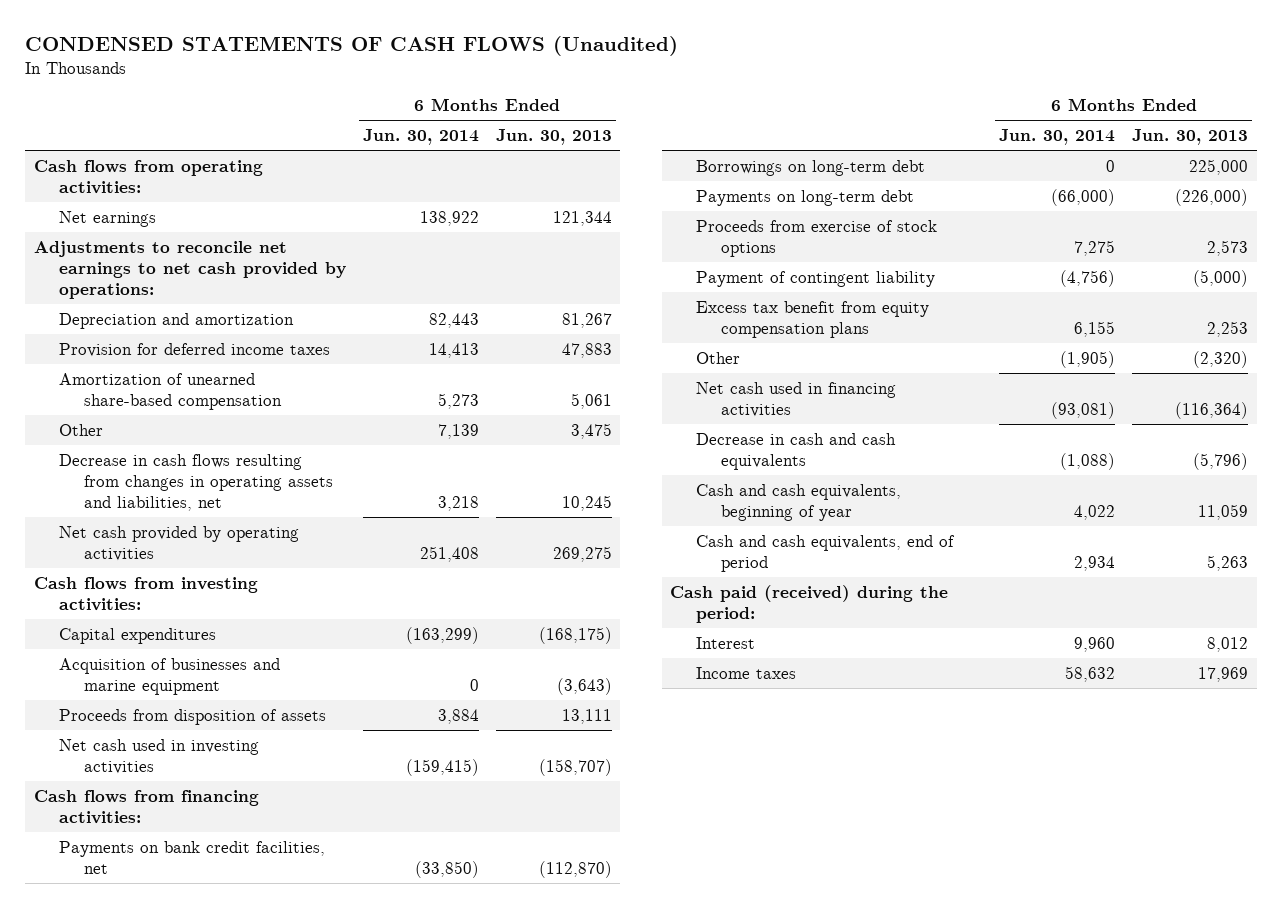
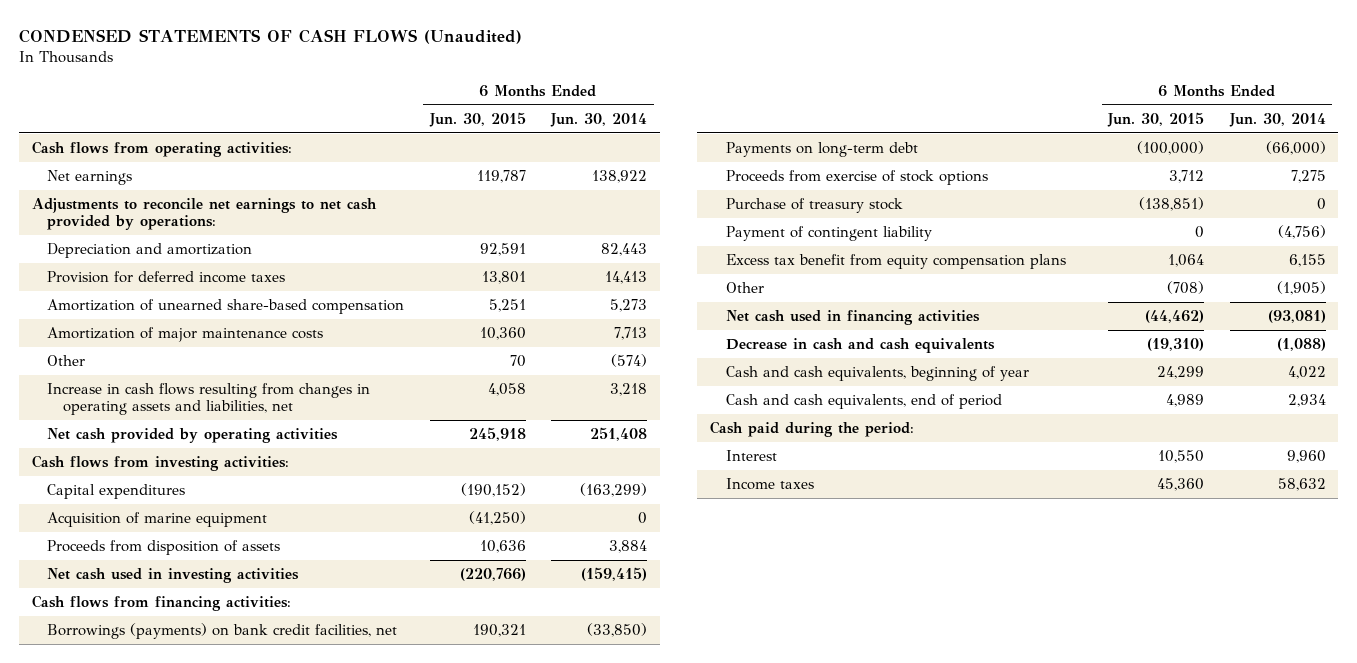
- | 6 Months Ended Jun. 30, 2014 | 6 Months Ended Jun. 30, 2013
+ | 6 Months Ended Jun. 30, 2015 | 6 Months Ended Jun. 30, 2014
- Other | 7,139 | 3,475
- Decrease in cash flows resulting from changes in operating assets and liabilities, net | 3,218 | 10,245
+ Amortization of major maintenance costs | 10,360 | 7,713
+ Other | 70 | (574)
+ Increase in cash flows resulting from changes in operating assets and liabilities, net | 4,058 | 3,218
- Acquisition of businesses and marine equipment | 0 | (3,643)
+ Acquisition of marine equipment | (41,250) | 0
- Payments on bank credit facilities, net | (33,850) | (112,870)
- Borrowings on long-term debt | 0 | 225,000
+ Borrowings (payments) on bank credit facilities, net | 190,321 | (33,850)
+ Purchase of treasury stock | (138,851) | 0
- Cash paid (received) during the period:
+ Cash paid during the period:

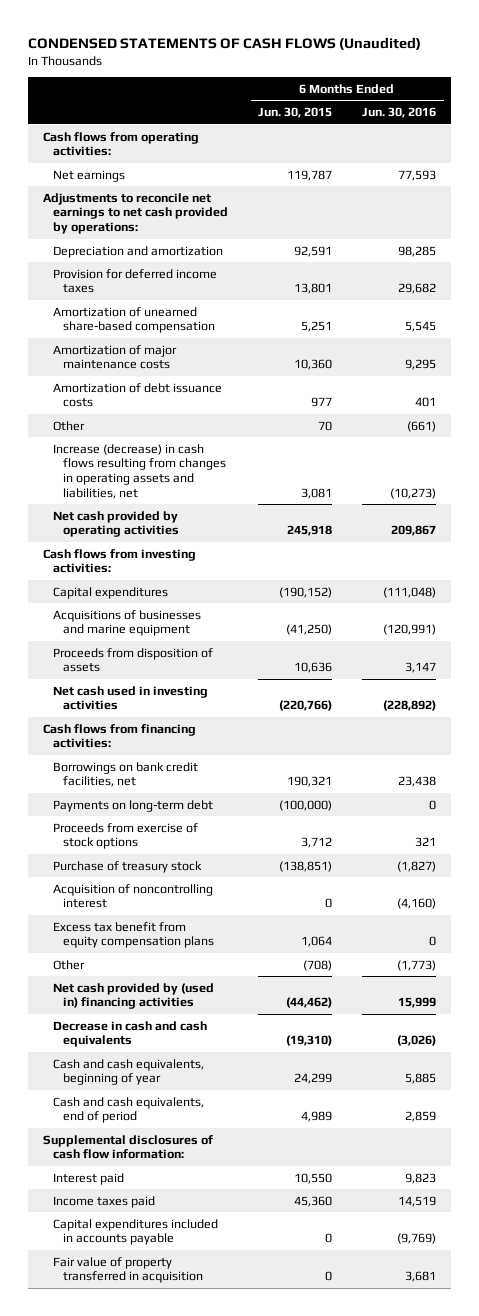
- | 6 Months Ended Jun. 30, 2015 | 6 Months Ended Jun. 30, 2014
+ | 6 Months Ended Jun. 30, 2015 | 6 Months Ended Jun. 30, 2016
+ Amortization of debt issuance costs | 977 | 401
- Increase in cash flows resulting from changes in operating assets and liabilities, net | 4,058 | 3,218
+ Increase (decrease) in cash flows resulting from changes in operating assets and liabilities, net | 3,081 | (10,273)
- Acquisition of marine equipment | (41,250) | 0
+ Acquisitions of businesses and marine equipment | (41,250) | (120,991)
- Borrowings (payments) on bank credit facilities, net | 190,321 | (33,850)
+ Borrowings on bank credit facilities, net | 190,321 | 23,438
- Payment of contingent liability | 0 | (4,756)
+ Acquisition of noncontrolling interest | 0 | (4,160)
- Net cash used in financing activities | (44,462) | (93,081)
+ Net cash provided by (used in) financing activities | (44,462) | 15,999
- Cash paid during the period:
- Interest | 10,550 | 9,960
- Income taxes | 45,360 | 58,632
+ Supplemental disclosures of cash flow information:
+ Interest paid | 10,550 | 9,823
+ Income taxes paid | 45,360 | 14,519
+ Capital expenditures included in accounts payable | 0 | (9,769)
+ Fair value of property transferred in acquisition | 0 | 3,681

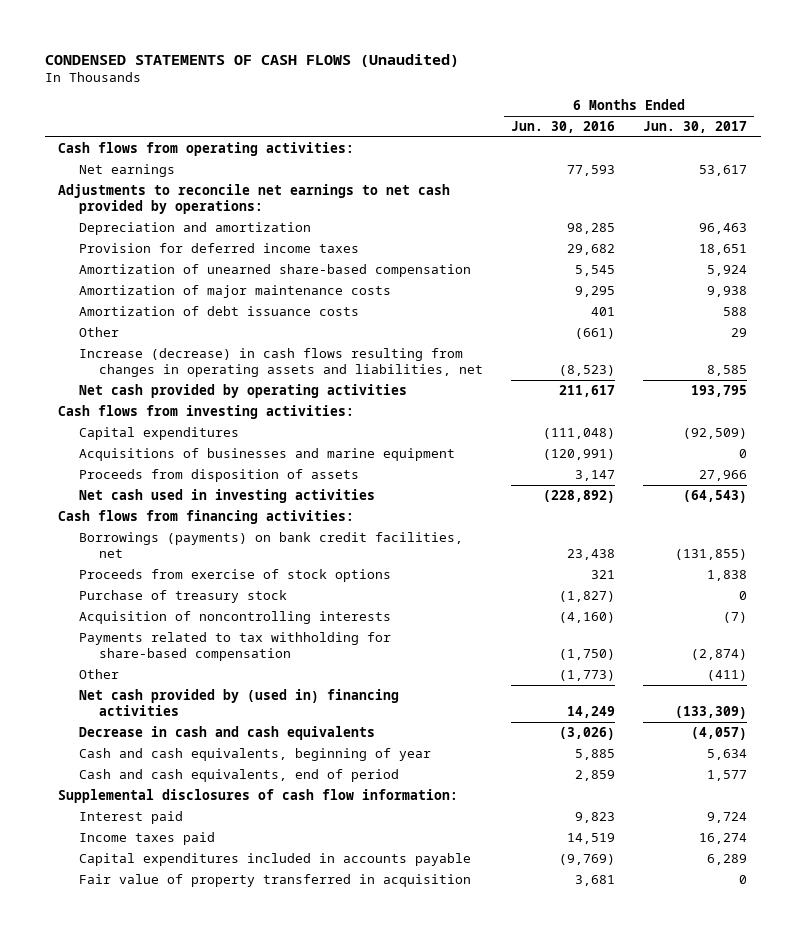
- | 6 Months Ended Jun. 30, 2015 | 6 Months Ended Jun. 30, 2016
+ | 6 Months Ended Jun. 30, 2016 | 6 Months Ended Jun. 30, 2017
- Increase (decrease) in cash flows resulting from changes in operating assets and liabilities, net | 3,081 | (10,273)
- Net cash provided by operating activities | 245,918 | 209,867
+ Increase (decrease) in cash flows resulting from changes in operating assets and liabilities, net | (8,523) | 8,585
+ Net cash provided by operating activities | 211,617 | 193,795
- Borrowings on bank credit facilities, net | 190,321 | 23,438
- Payments on long-term debt | (100,000) | 0
+ Borrowings (payments) on bank credit facilities, net | 23,438 | (131,855)
- Acquisition of noncontrolling interest | 0 | (4,160)
- Excess tax benefit from equity compensation plans | 1,064 | 0
+ Acquisition of noncontrolling interests | (4,160) | (7)
+ Payments related to tax withholding for share-based compensation | (1,750) | (2,874)
- Net cash provided by (used in) financing activities | (44,462) | 15,999
+ Net cash provided by (used in) financing activities | 14,249 | (133,309)

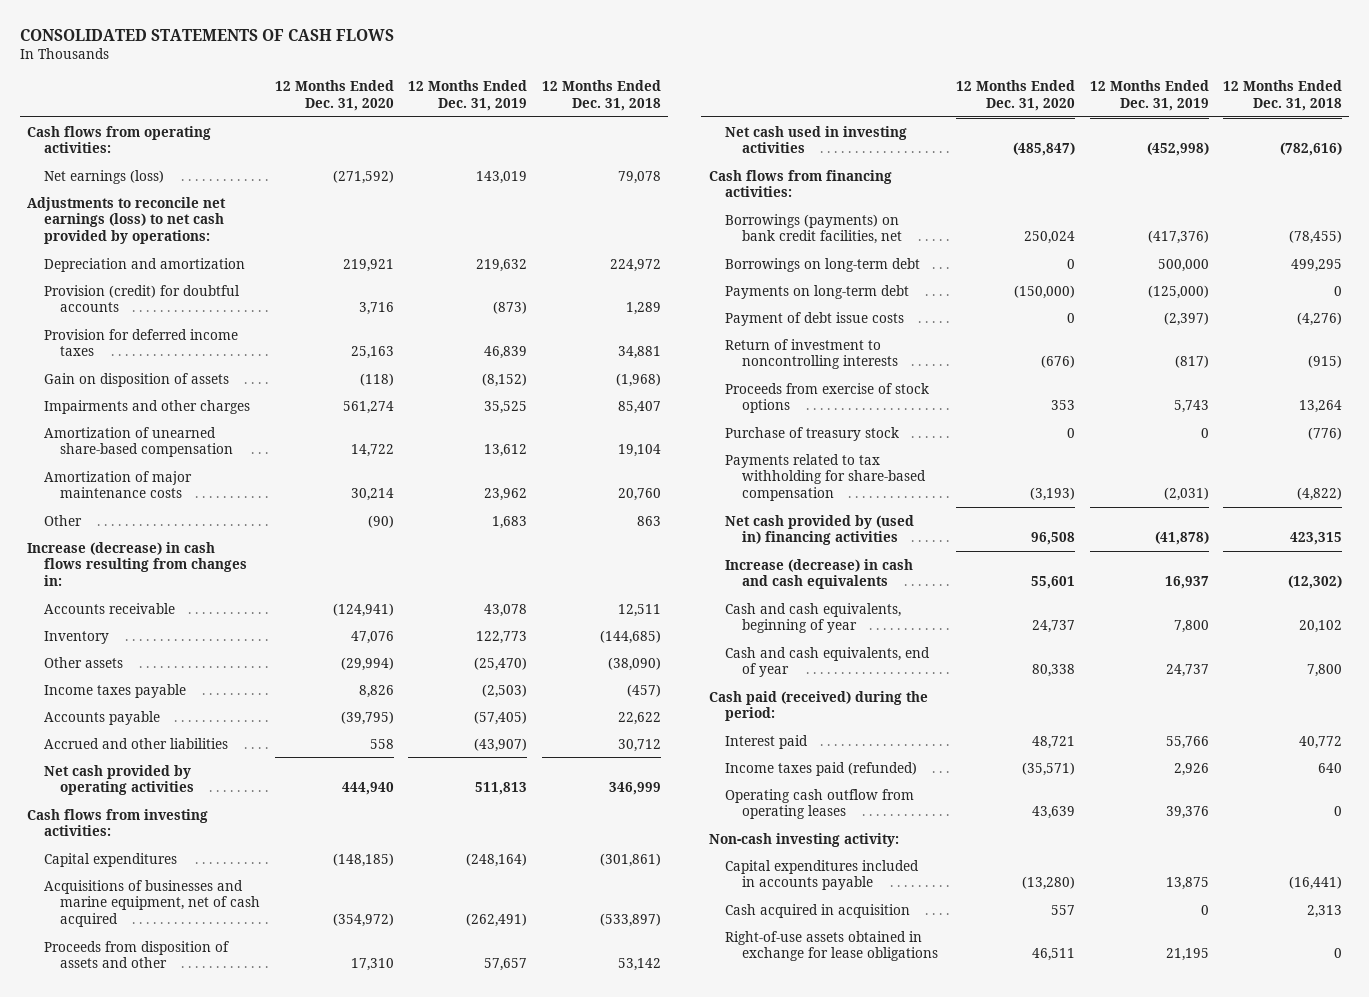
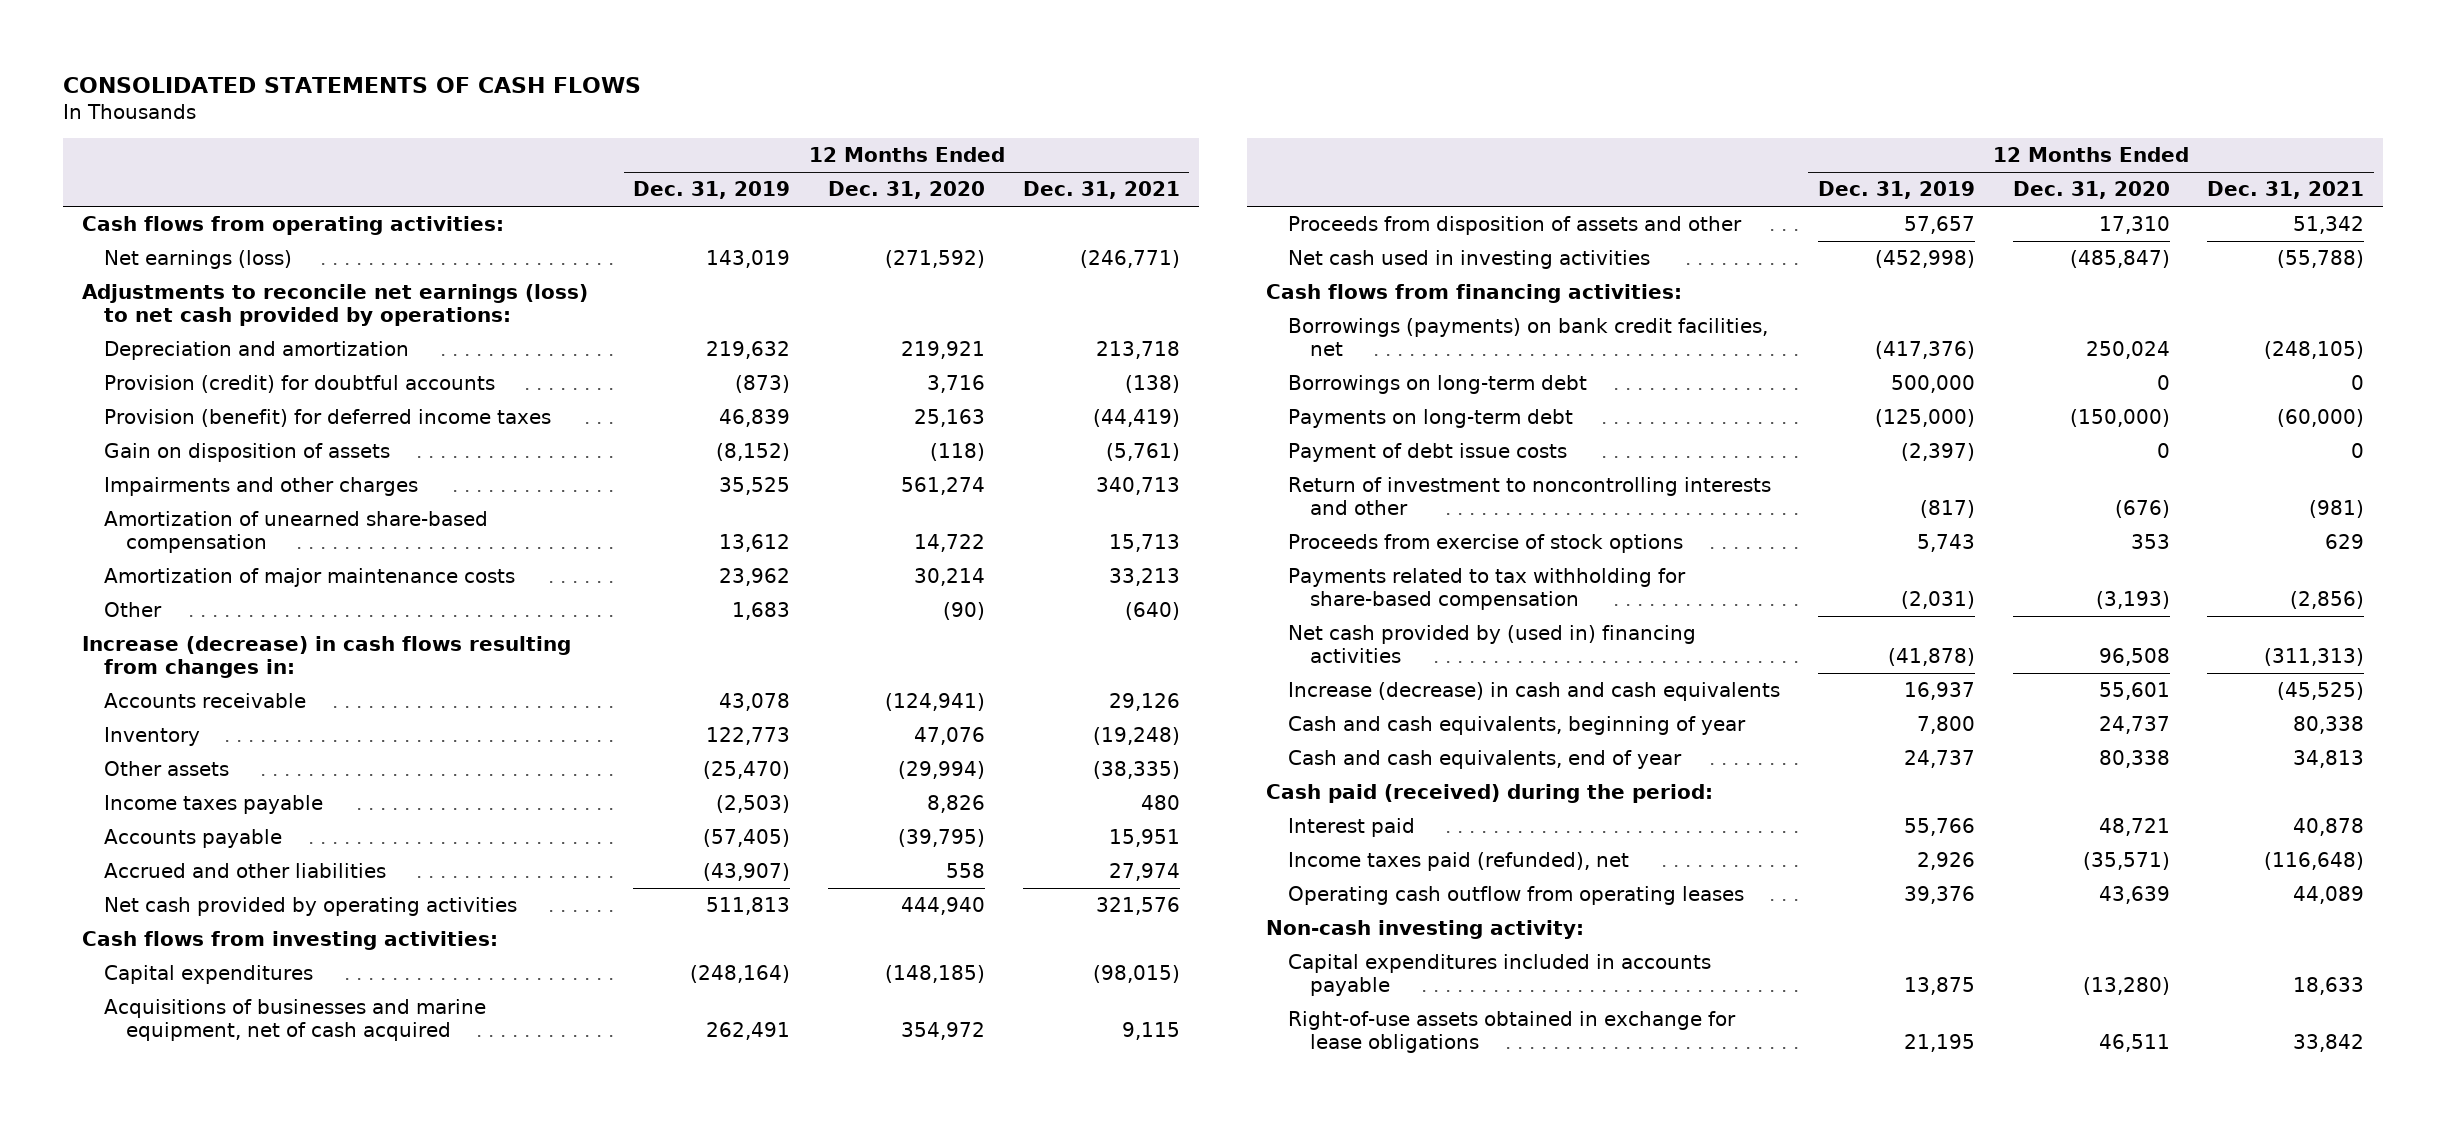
- | 12 Months Ended Dec. 31, 2020 | 12 Months Ended Dec. 31, 2019 | 12 Months Ended Dec. 31, 2018
+ | 12 Months Ended Dec. 31, 2019 | 12 Months Ended Dec. 31, 2020 | 12 Months Ended Dec. 31, 2021
- Provision for deferred income taxes | 25,163 | 46,839 | 34,881
+ Provision (benefit) for deferred income taxes | 46,839 | 25,163 | (44,419)
- Acquisitions of businesses and marine equipment, net of cash acquired | (354,972) | (262,491) | (533,897)
+ Acquisitions of businesses and marine equipment, net of cash acquired | 262,491 | 354,972 | 9,115
- Return of investment to noncontrolling interests | (676) | (817) | (915)
+ Return of investment to noncontrolling interests and other | (817) | (676) | (981)
- Purchase of treasury stock | 0 | 0 | (776)
- Income taxes paid (refunded) | (35,571) | 2,926 | 640
+ Income taxes paid (refunded), net | 2,926 | (35,571) | (116,648)
- Cash acquired in acquisition | 557 | 0 | 2,313

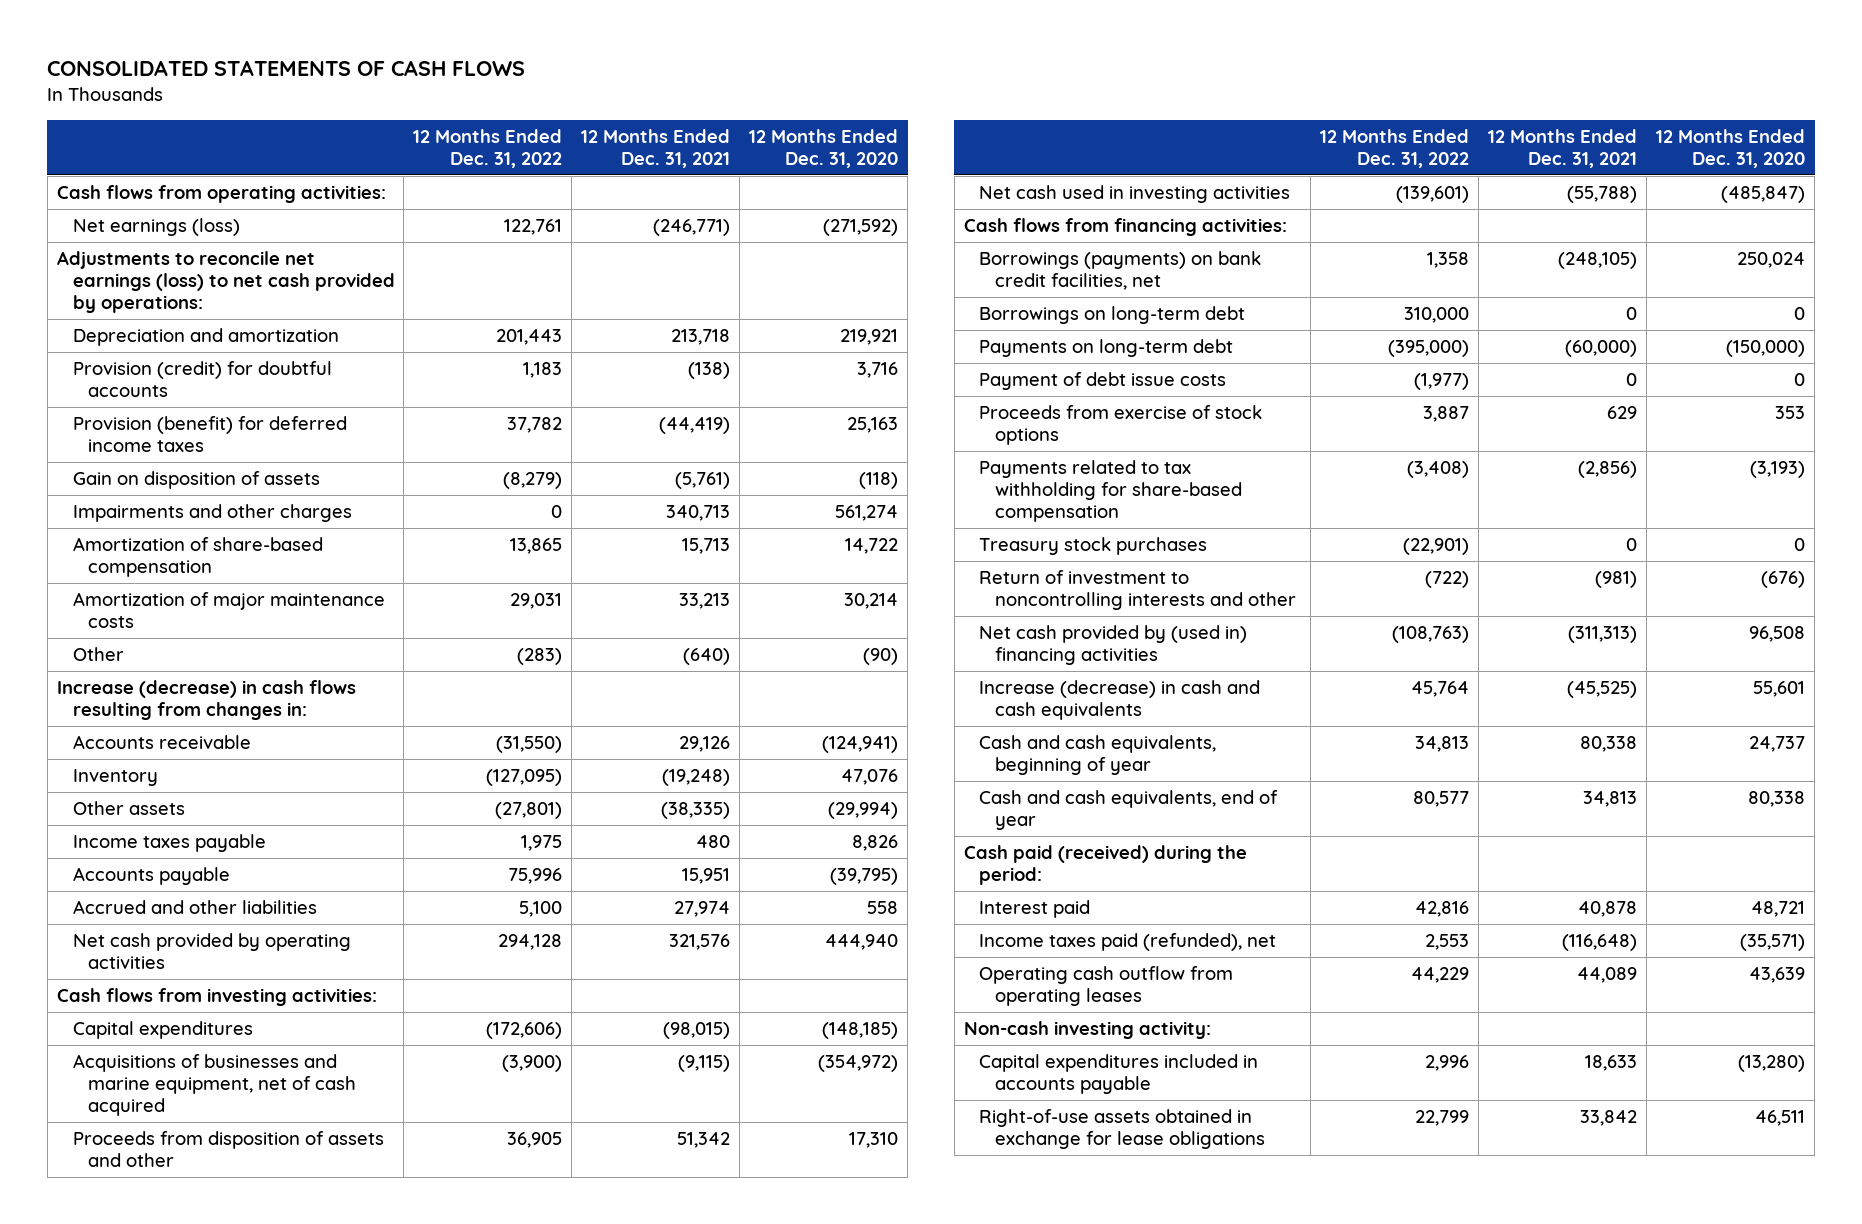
- | 12 Months Ended Dec. 31, 2019 | 12 Months Ended Dec. 31, 2020 | 12 Months Ended Dec. 31, 2021
+ | 12 Months Ended Dec. 31, 2022 | 12 Months Ended Dec. 31, 2021 | 12 Months Ended Dec. 31, 2020
- Amortization of unearned share-based compensation | 13,612 | 14,722 | 15,713
+ Amortization of share-based compensation | 13,865 | 15,713 | 14,722
- Acquisitions of businesses and marine equipment, net of cash acquired | 262,491 | 354,972 | 9,115
+ Acquisitions of businesses and marine equipment, net of cash acquired | (3,900) | (9,115) | (354,972)
+ Treasury stock purchases | (22,901) | 0 | 0
moved down: Return of investment to noncontrolling interests and other | (722) | (981) | (676)

